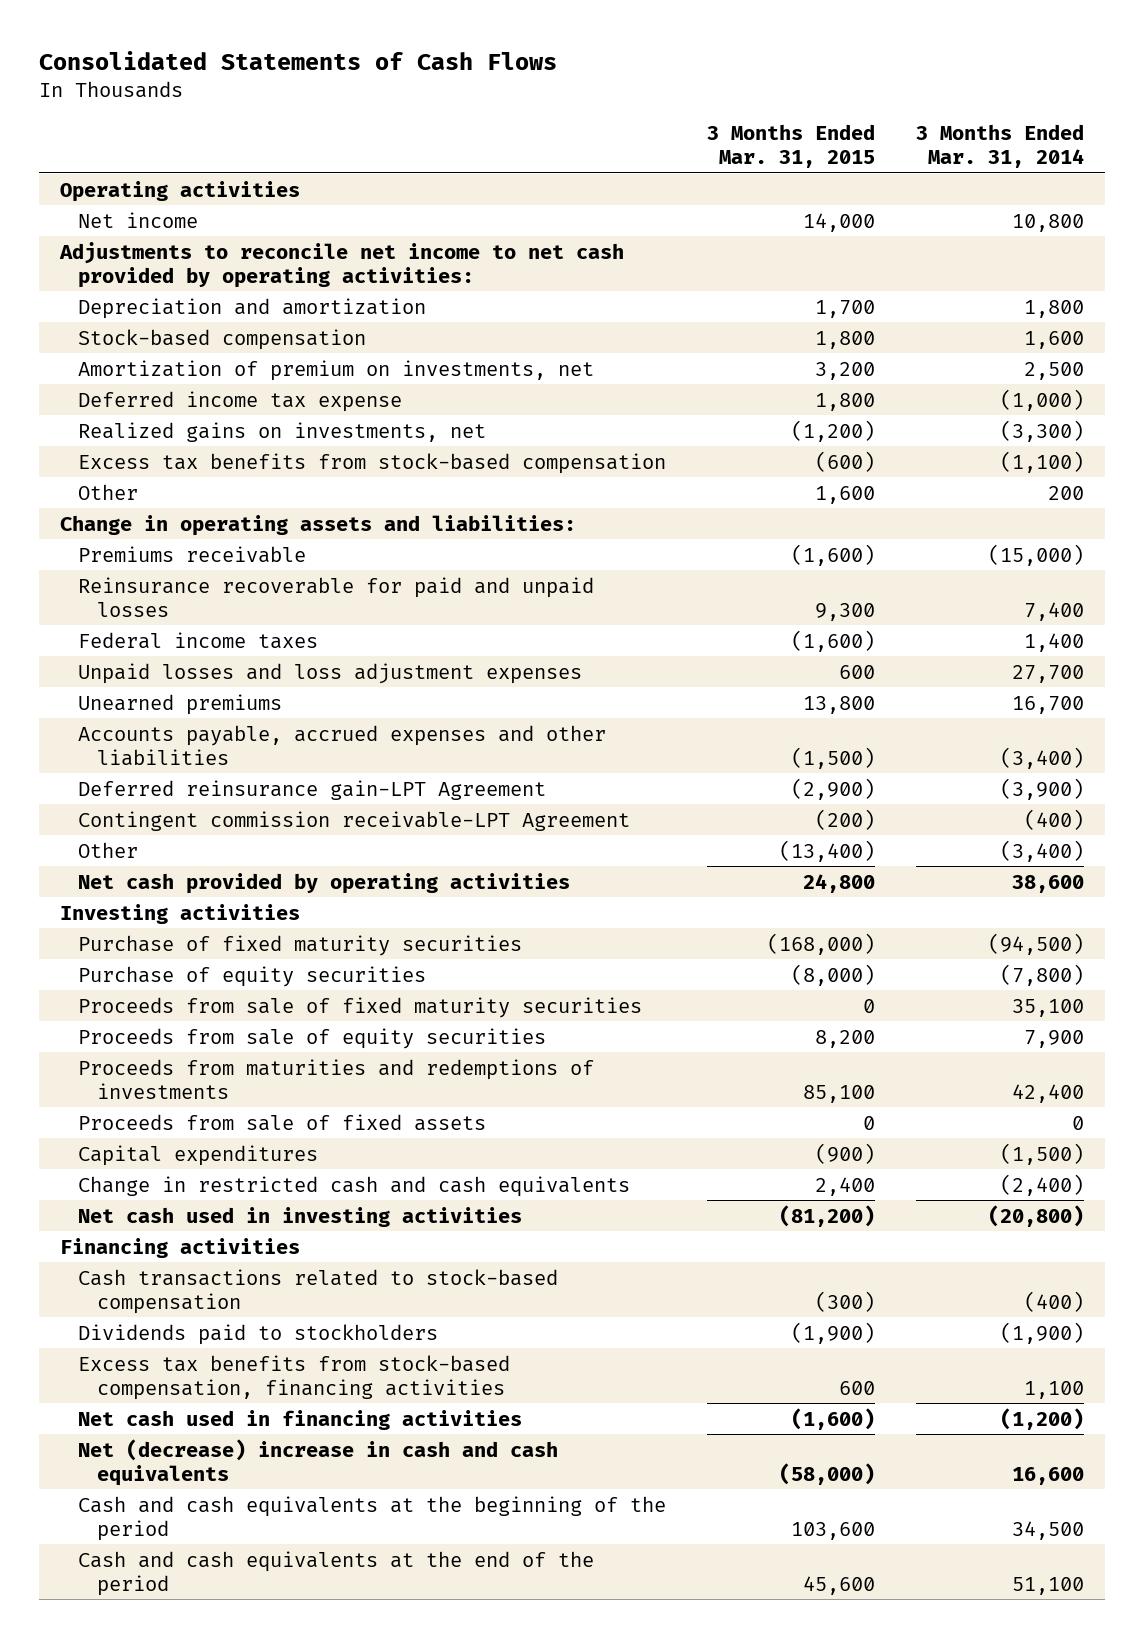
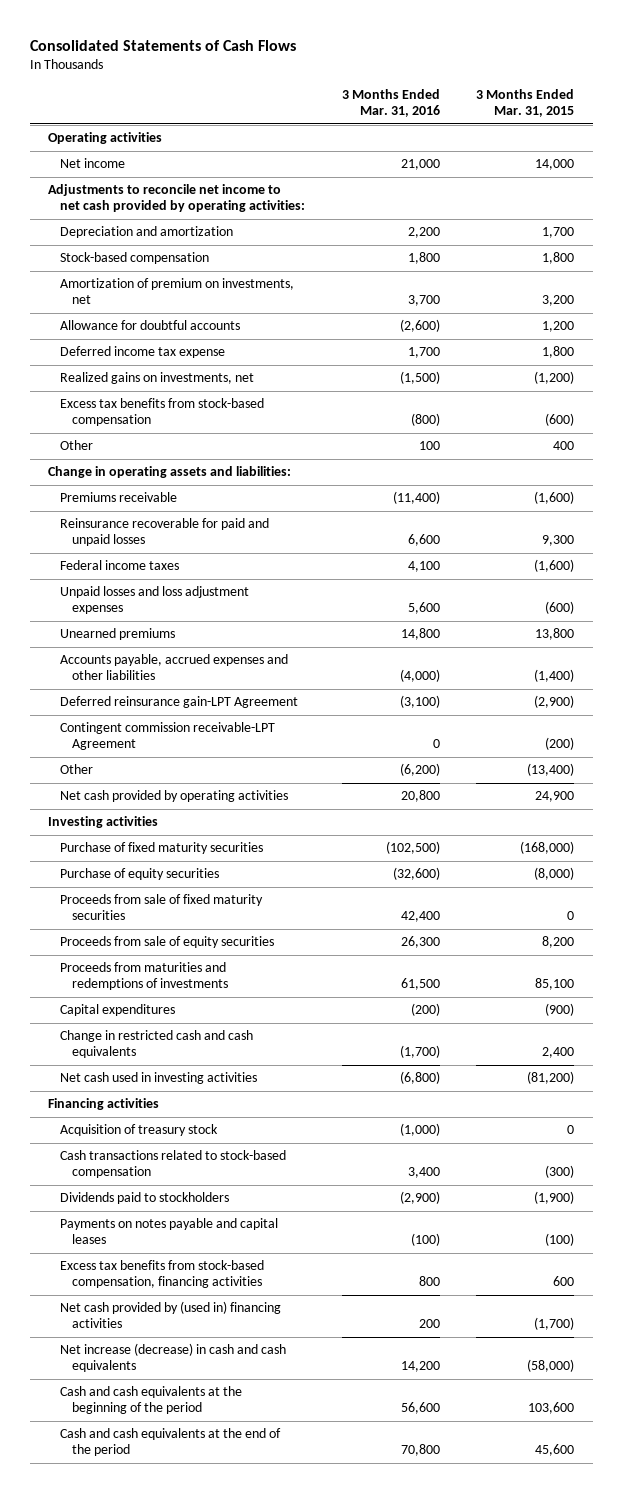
- | 3 Months Ended Mar. 31, 2015 | 3 Months Ended Mar. 31, 2014
+ | 3 Months Ended Mar. 31, 2016 | 3 Months Ended Mar. 31, 2015
+ Allowance for doubtful accounts | (2,600) | 1,200
- Other | 1,600 | 200
+ Other | 100 | 400
- Unpaid losses and loss adjustment expenses | 600 | 27,700
+ Unpaid losses and loss adjustment expenses | 5,600 | (600)
- Accounts payable, accrued expenses and other liabilities | (1,500) | (3,400)
+ Accounts payable, accrued expenses and other liabilities | (4,000) | (1,400)
- Net cash provided by operating activities | 24,800 | 38,600
+ Net cash provided by operating activities | 20,800 | 24,900
- Proceeds from sale of fixed assets | 0 | 0
+ Acquisition of treasury stock | (1,000) | 0
+ Payments on notes payable and capital leases | (100) | (100)
- Net cash used in financing activities | (1,600) | (1,200)
- Net (decrease) increase in cash and cash equivalents | (58,000) | 16,600
+ Net cash provided by (used in) financing activities | 200 | (1,700)
+ Net increase (decrease) in cash and cash equivalents | 14,200 | (58,000)

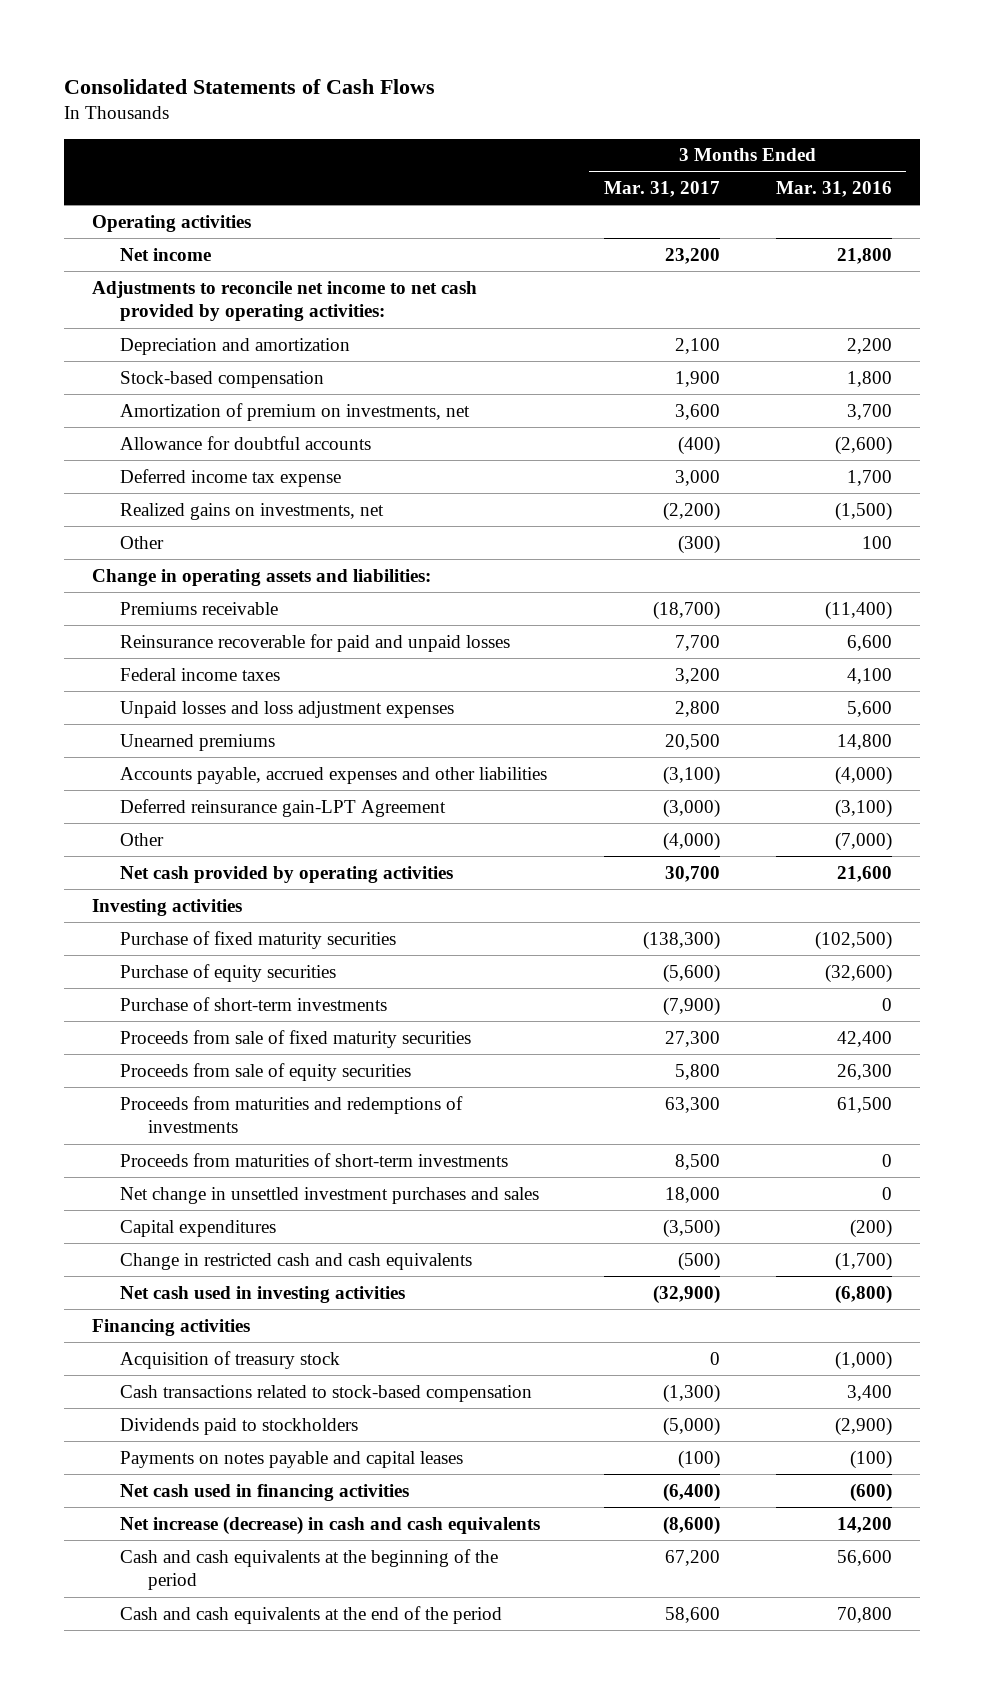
- | 3 Months Ended Mar. 31, 2016 | 3 Months Ended Mar. 31, 2015
+ | 3 Months Ended Mar. 31, 2017 | 3 Months Ended Mar. 31, 2016
- Net income | 21,000 | 14,000
+ Net income | 23,200 | 21,800
- Excess tax benefits from stock-based compensation | (800) | (600)
- Contingent commission receivable-LPT Agreement | 0 | (200)
- Other | (6,200) | (13,400)
- Net cash provided by operating activities | 20,800 | 24,900
+ Other | (4,000) | (7,000)
+ Net cash provided by operating activities | 30,700 | 21,600
+ Purchase of short-term investments | (7,900) | 0
+ Proceeds from maturities of short-term investments | 8,500 | 0
+ Net change in unsettled investment purchases and sales | 18,000 | 0
- Excess tax benefits from stock-based compensation, financing activities | 800 | 600
- Net cash provided by (used in) financing activities | 200 | (1,700)
+ Net cash used in financing activities | (6,400) | (600)

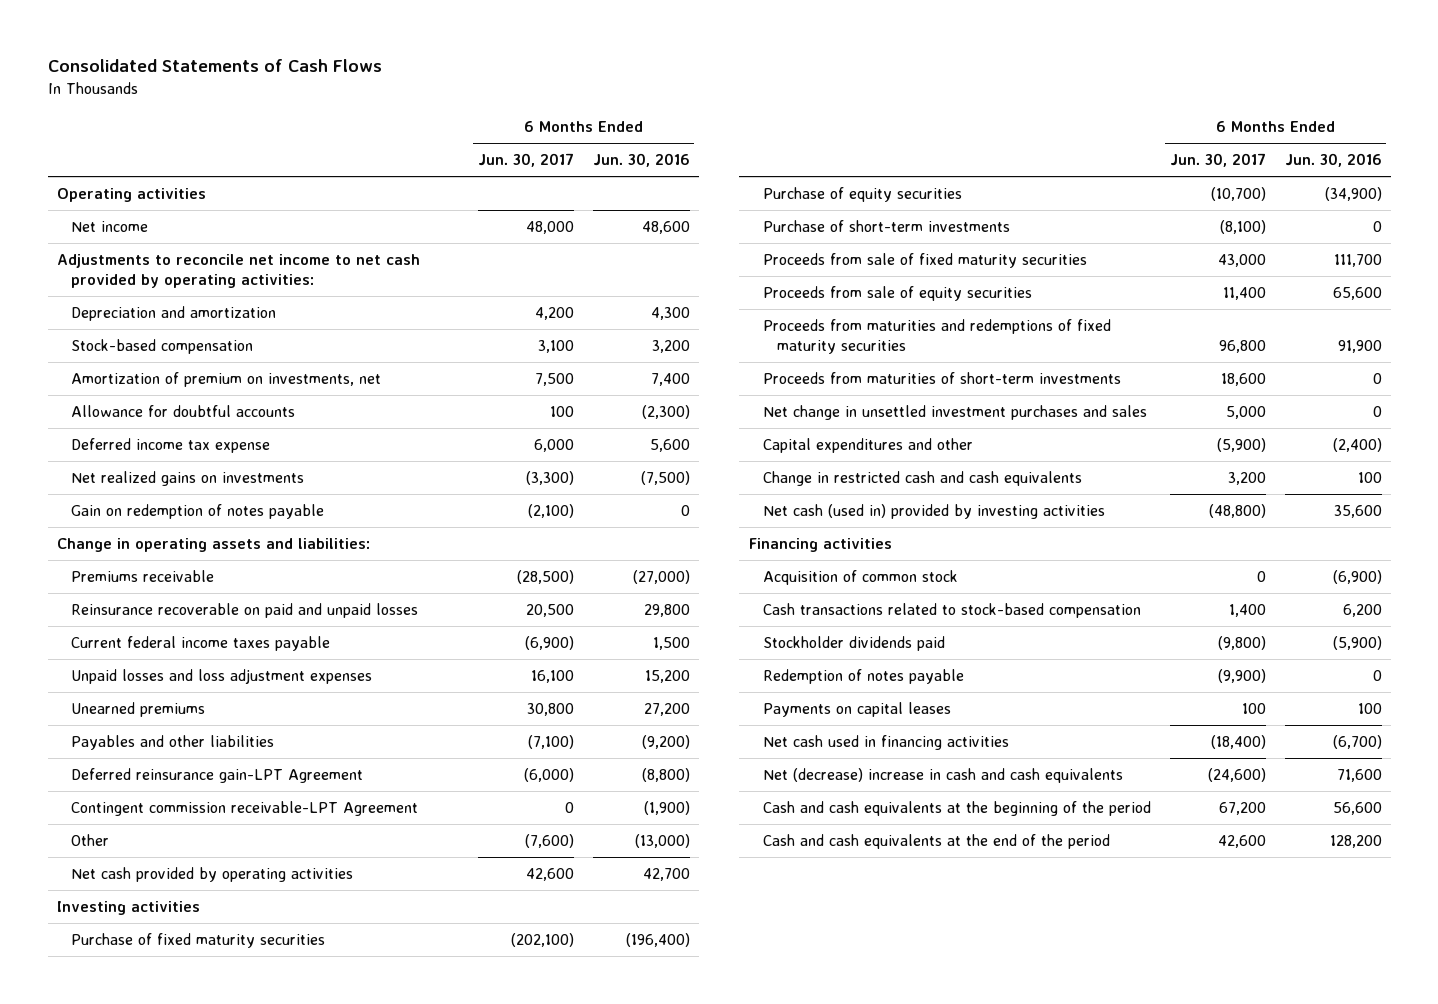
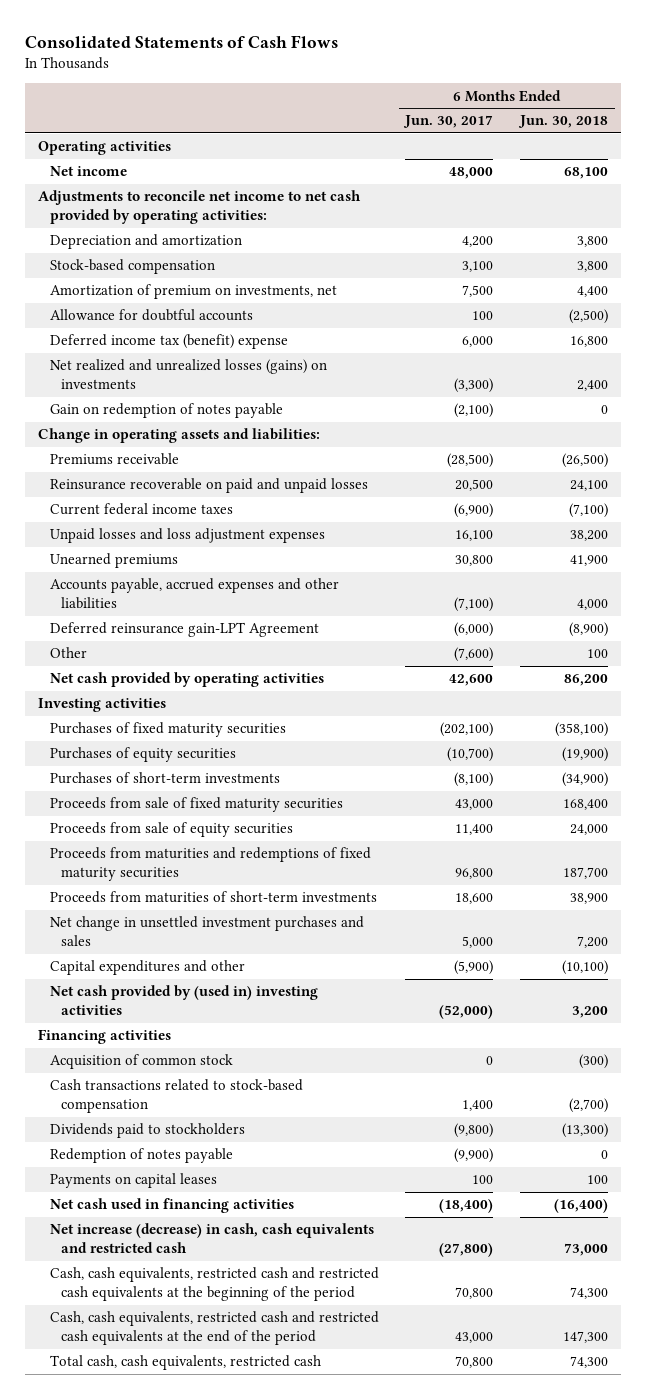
- | 6 Months Ended Jun. 30, 2017 | 6 Months Ended Jun. 30, 2016
+ | 6 Months Ended Jun. 30, 2017 | 6 Months Ended Jun. 30, 2018
- Deferred income tax expense | 6,000 | 5,600
- Net realized gains on investments | (3,300) | (7,500)
+ Deferred income tax (benefit) expense | 6,000 | 16,800
+ Net realized and unrealized losses (gains) on investments | (3,300) | 2,400
- Current federal income taxes payable | (6,900) | 1,500
+ Current federal income taxes | (6,900) | (7,100)
- Payables and other liabilities | (7,100) | (9,200)
+ Accounts payable, accrued expenses and other liabilities | (7,100) | 4,000
- Contingent commission receivable-LPT Agreement | 0 | (1,900)
- Purchase of fixed maturity securities | (202,100) | (196,400)
- Purchase of equity securities | (10,700) | (34,900)
- Purchase of short-term investments | (8,100) | 0
+ Purchases of fixed maturity securities | (202,100) | (358,100)
+ Purchases of equity securities | (10,700) | (19,900)
+ Purchases of short-term investments | (8,100) | (34,900)
- Change in restricted cash and cash equivalents | 3,200 | 100
- Net cash (used in) provided by investing activities | (48,800) | 35,600
+ Net cash provided by (used in) investing activities | (52,000) | 3,200
- Stockholder dividends paid | (9,800) | (5,900)
+ Dividends paid to stockholders | (9,800) | (13,300)
- Net (decrease) increase in cash and cash equivalents | (24,600) | 71,600
- Cash and cash equivalents at the beginning of the period | 67,200 | 56,600
- Cash and cash equivalents at the end of the period | 42,600 | 128,200
+ Net increase (decrease) in cash, cash equivalents and restricted cash | (27,800) | 73,000
+ Cash, cash equivalents, restricted cash and restricted cash equivalents at the beginning of the period | 70,800 | 74,300
+ Cash, cash equivalents, restricted cash and restricted cash equivalents at the end of the period | 43,000 | 147,300
+ Total cash, cash equivalents, restricted cash | 70,800 | 74,300

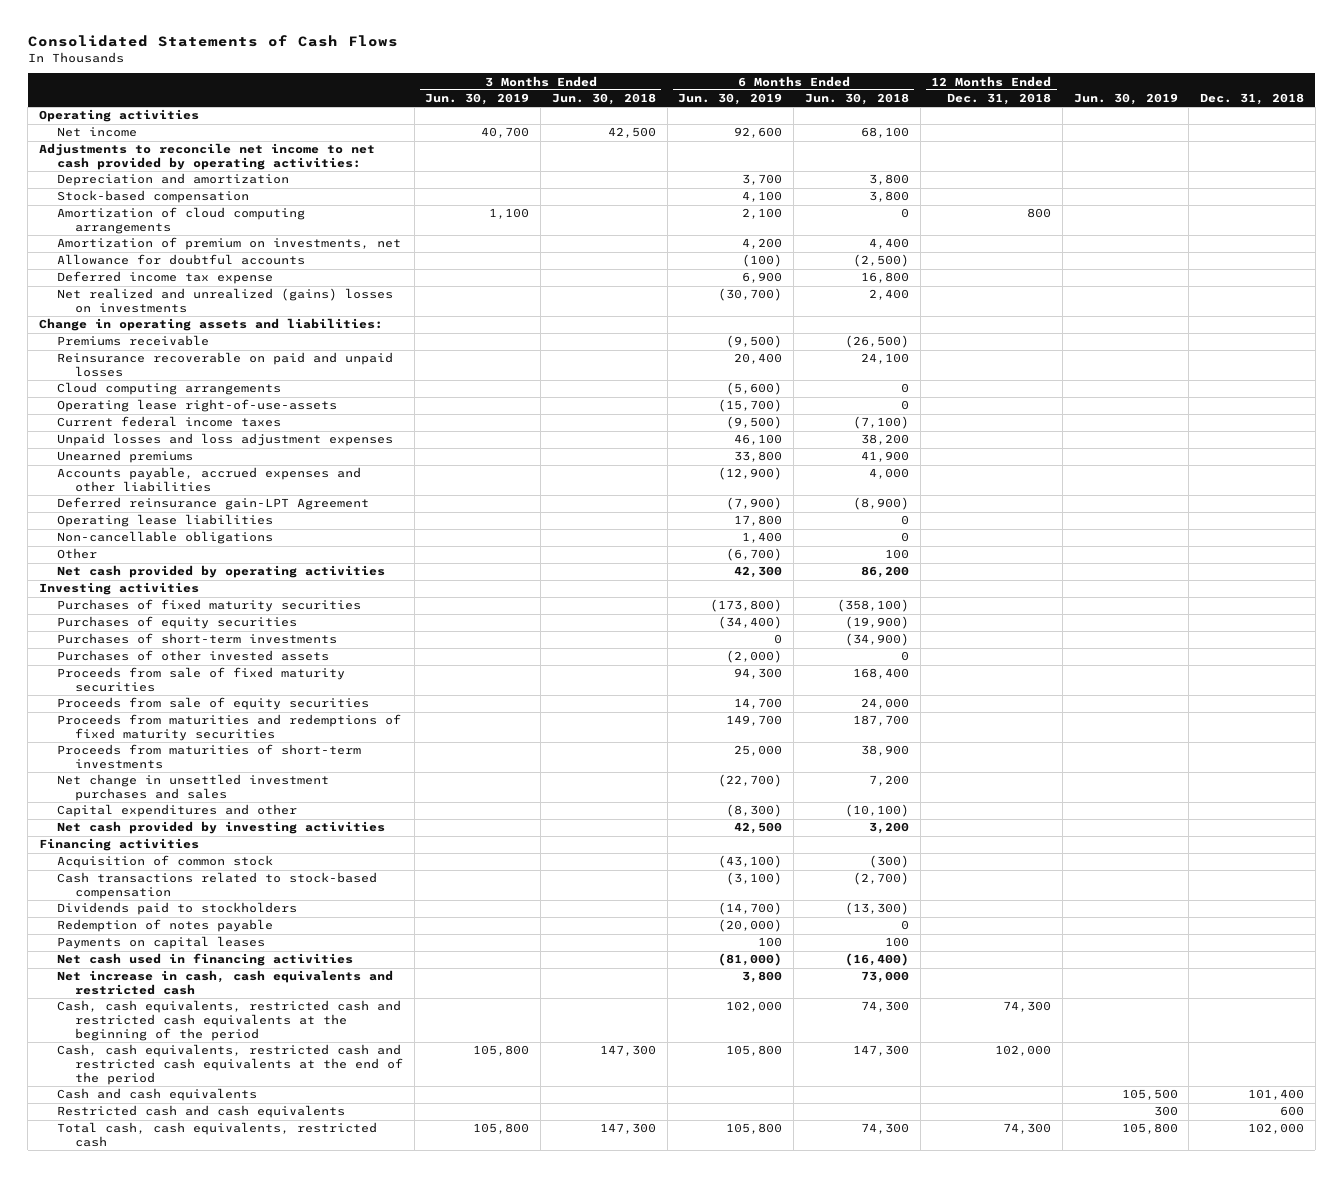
- | 6 Months Ended Jun. 30, 2017 | 6 Months Ended Jun. 30, 2018
+ | 3 Months Ended Jun. 30, 2019 | 3 Months Ended Jun. 30, 2018 | 6 Months Ended Jun. 30, 2019 | 6 Months Ended Jun. 30, 2018 | 12 Months Ended Dec. 31, 2018 | Jun. 30, 2019 | Dec. 31, 2018
+ Amortization of cloud computing arrangements | 1,100 | | 2,100 | 0 | 800 | |
- Deferred income tax (benefit) expense | 6,000 | 16,800
- Net realized and unrealized losses (gains) on investments | (3,300) | 2,400
- Gain on redemption of notes payable | (2,100) | 0
+ Deferred income tax expense | | | 6,900 | 16,800 | | |
+ Net realized and unrealized (gains) losses on investments | | | (30,700) | 2,400 | | |
+ Cloud computing arrangements | | | (5,600) | 0 | | |
+ Operating lease right-of-use-assets | | | (15,700) | 0 | | |
+ Operating lease liabilities | | | 17,800 | 0 | | |
+ Non-cancellable obligations | | | 1,400 | 0 | | |
+ Purchases of other invested assets | | | (2,000) | 0 | | |
- Net cash provided by (used in) investing activities | (52,000) | 3,200
+ Net cash provided by investing activities | | | 42,500 | 3,200 | | |
- Net increase (decrease) in cash, cash equivalents and restricted cash | (27,800) | 73,000
+ Net increase in cash, cash equivalents and restricted cash | | | 3,800 | 73,000 | | |
+ Cash and cash equivalents | | | | | | 105,500 | 101,400
+ Restricted cash and cash equivalents | | | | | | 300 | 600

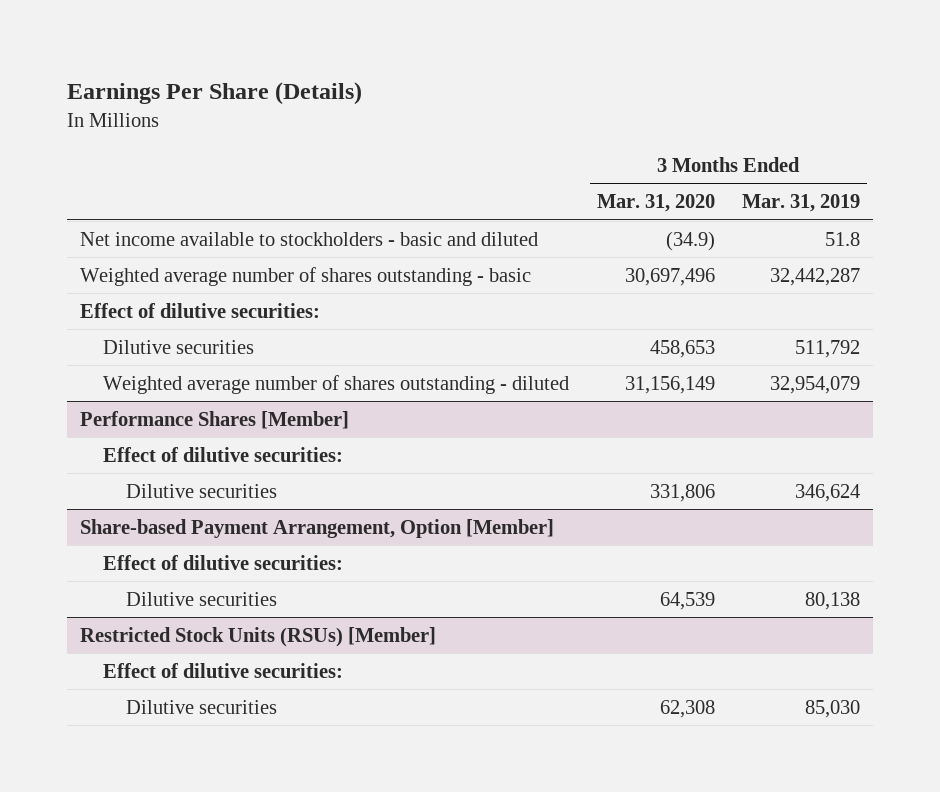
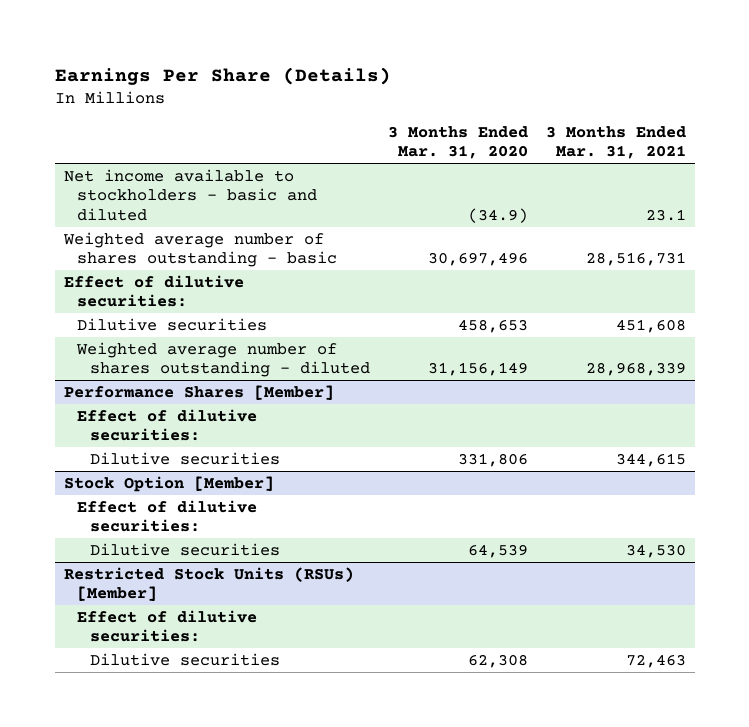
- | 3 Months Ended Mar. 31, 2020 | 3 Months Ended Mar. 31, 2019
+ | 3 Months Ended Mar. 31, 2020 | 3 Months Ended Mar. 31, 2021
- Share-based Payment Arrangement, Option [Member]
+ Stock Option [Member]

